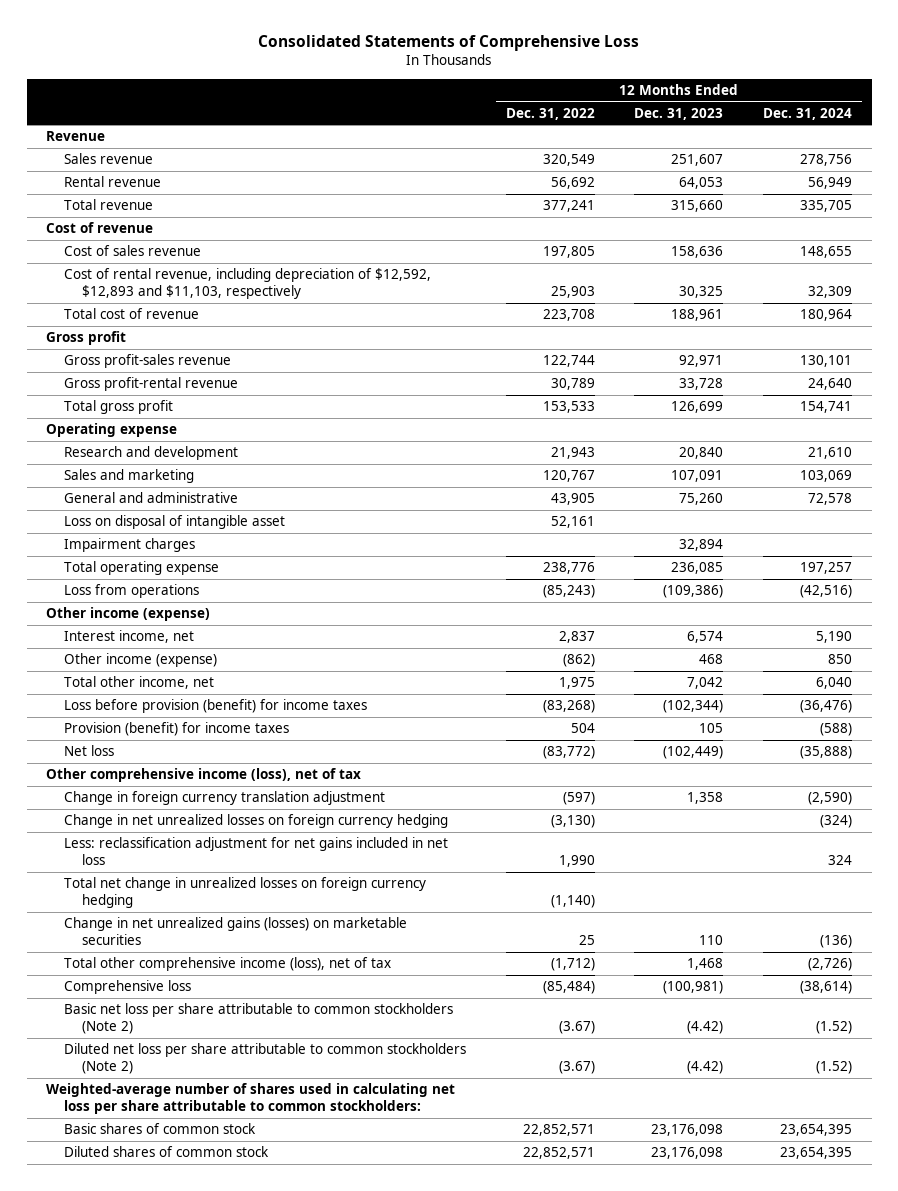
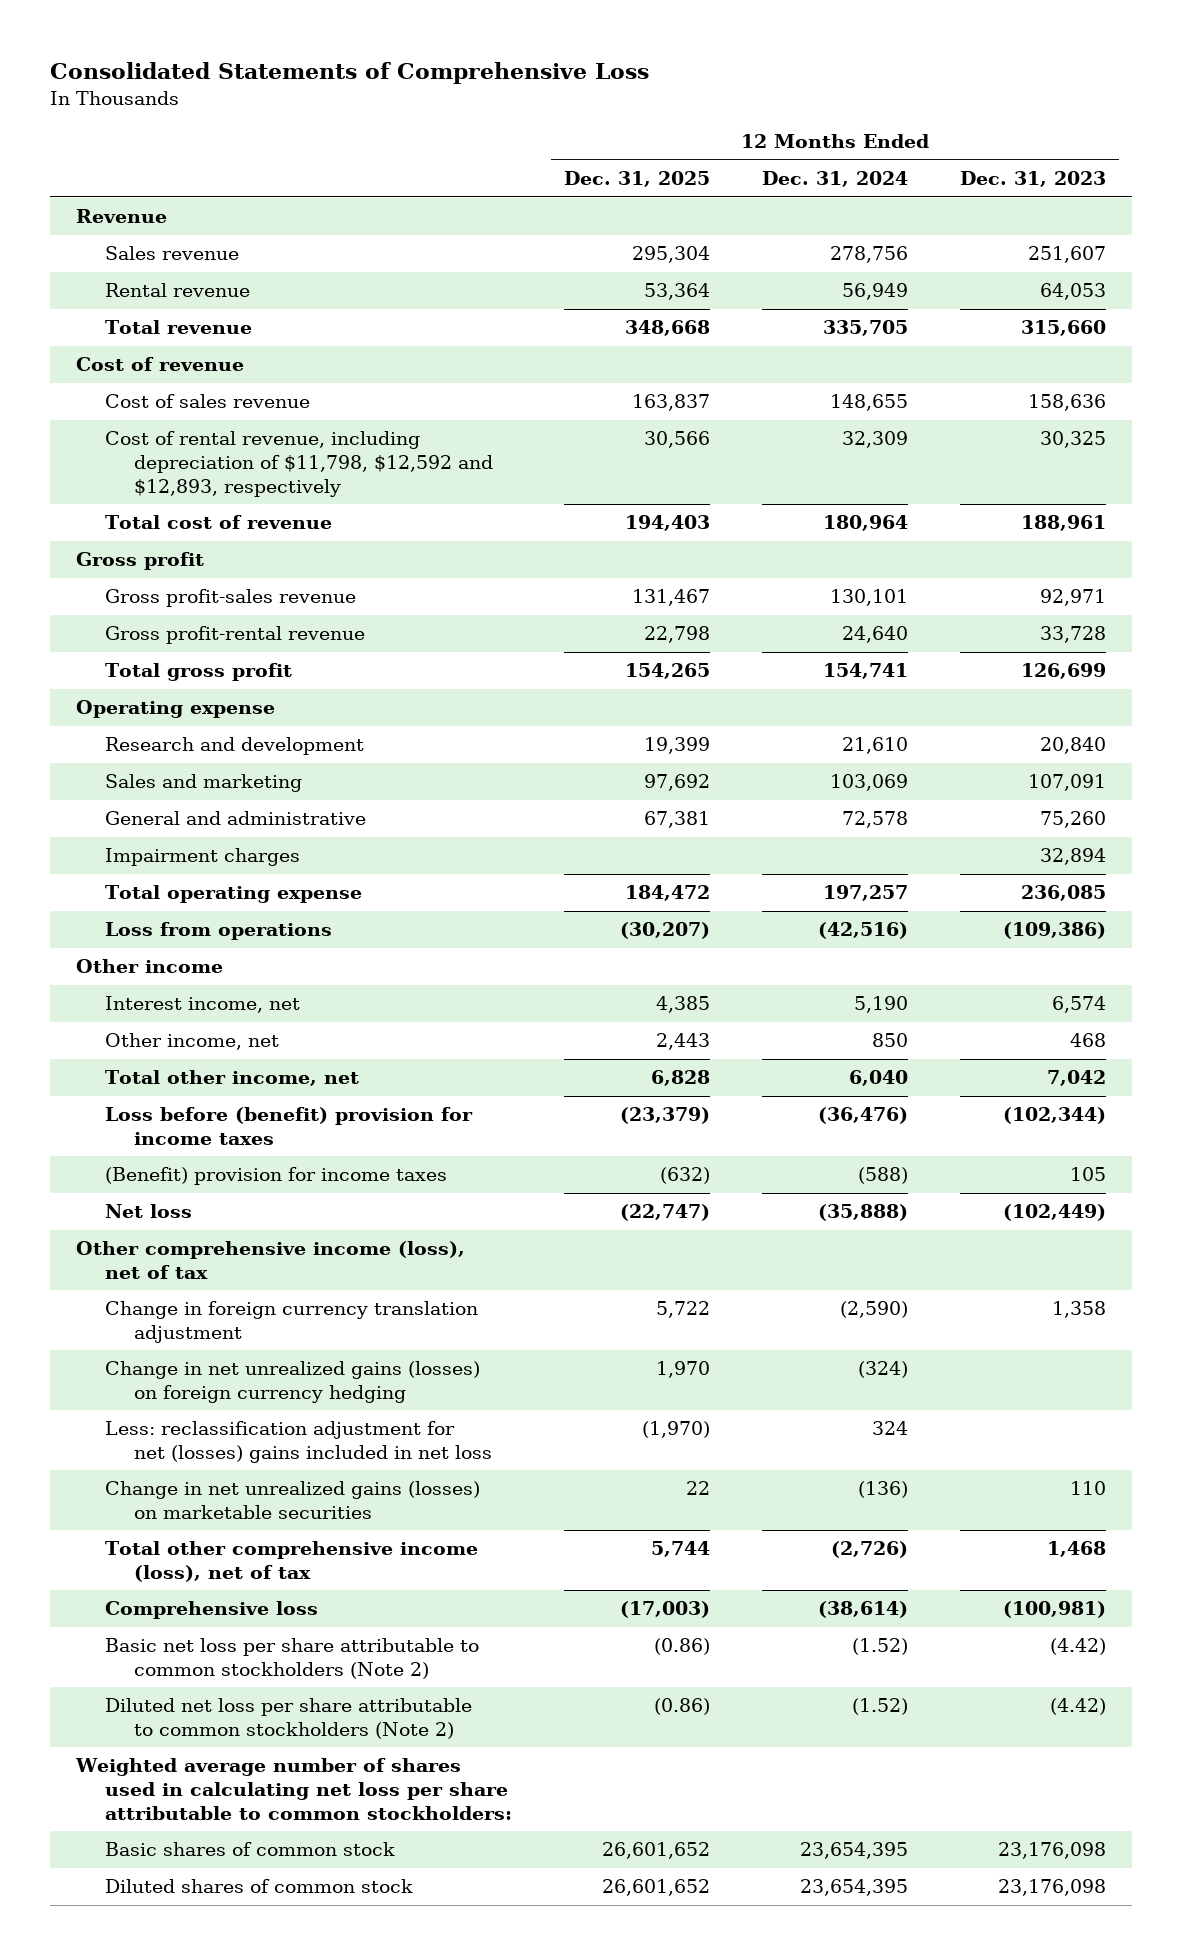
- | 12 Months Ended Dec. 31, 2022 | 12 Months Ended Dec. 31, 2023 | 12 Months Ended Dec. 31, 2024
+ | 12 Months Ended Dec. 31, 2025 | 12 Months Ended Dec. 31, 2024 | 12 Months Ended Dec. 31, 2023
- Cost of rental revenue, including depreciation of $12,592, $12,893 and $11,103, respectively | 25,903 | 30,325 | 32,309
+ Cost of rental revenue, including depreciation of $11,798, $12,592 and $12,893, respectively | 30,566 | 32,309 | 30,325
- Loss on disposal of intangible asset | 52,161 | |
- Other income (expense)
+ Other income
- Other income (expense) | (862) | 468 | 850
+ Other income, net | 2,443 | 850 | 468
- Loss before provision (benefit) for income taxes | (83,268) | (102,344) | (36,476)
- Provision (benefit) for income taxes | 504 | 105 | (588)
+ Loss before (benefit) provision for income taxes | (23,379) | (36,476) | (102,344)
+ (Benefit) provision for income taxes | (632) | (588) | 105
- Change in net unrealized losses on foreign currency hedging | (3,130) | | (324)
- Less: reclassification adjustment for net gains included in net loss | 1,990 | | 324
- Total net change in unrealized losses on foreign currency hedging | (1,140) | |
+ Change in net unrealized gains (losses) on foreign currency hedging | 1,970 | (324) |
+ Less: reclassification adjustment for net (losses) gains included in net loss | (1,970) | 324 |
- Weighted-average number of shares used in calculating net loss per share attributable to common stockholders:
+ Weighted average number of shares used in calculating net loss per share attributable to common stockholders:

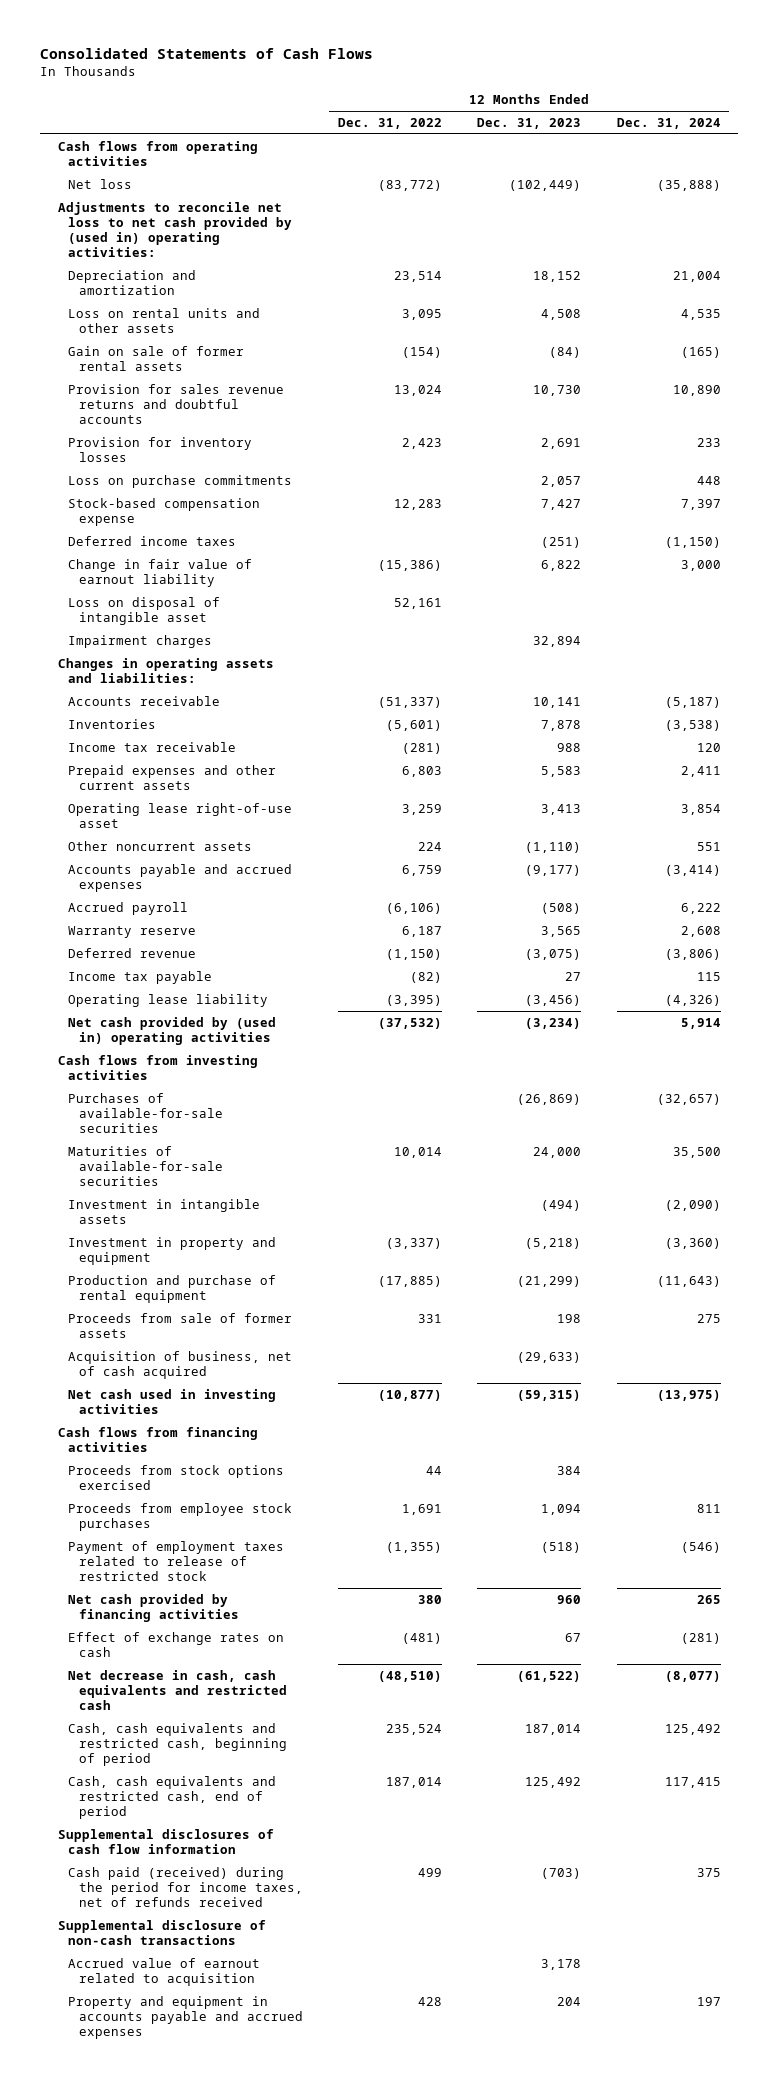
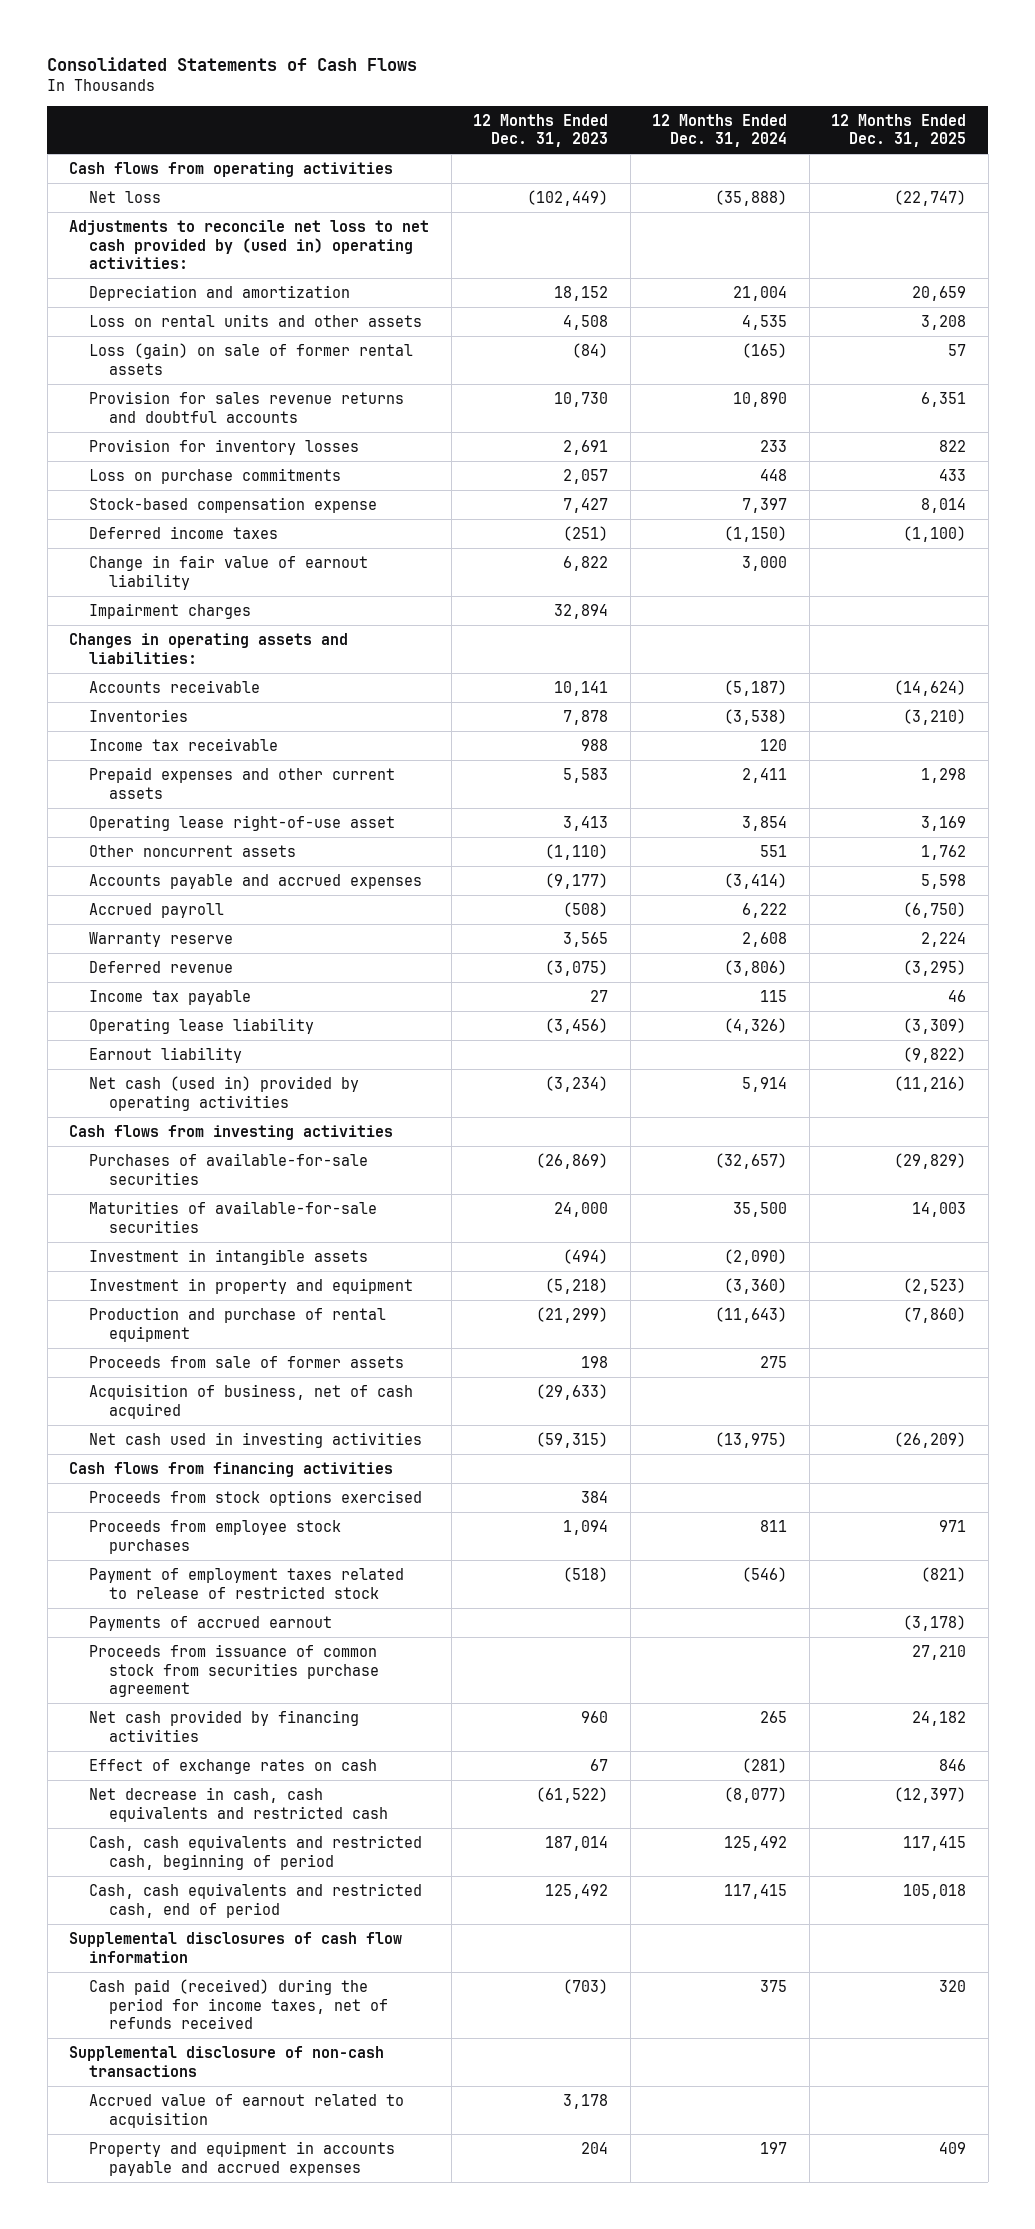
- | 12 Months Ended Dec. 31, 2022 | 12 Months Ended Dec. 31, 2023 | 12 Months Ended Dec. 31, 2024
+ | 12 Months Ended Dec. 31, 2023 | 12 Months Ended Dec. 31, 2024 | 12 Months Ended Dec. 31, 2025
- Gain on sale of former rental assets | (154) | (84) | (165)
+ Loss (gain) on sale of former rental assets | (84) | (165) | 57
- Loss on disposal of intangible asset | 52,161 | |
- Net cash provided by (used in) operating activities | (37,532) | (3,234) | 5,914
+ Earnout liability | | | (9,822)
+ Net cash (used in) provided by operating activities | (3,234) | 5,914 | (11,216)
+ Payments of accrued earnout | | | (3,178)
+ Proceeds from issuance of common stock from securities purchase agreement | | | 27,210

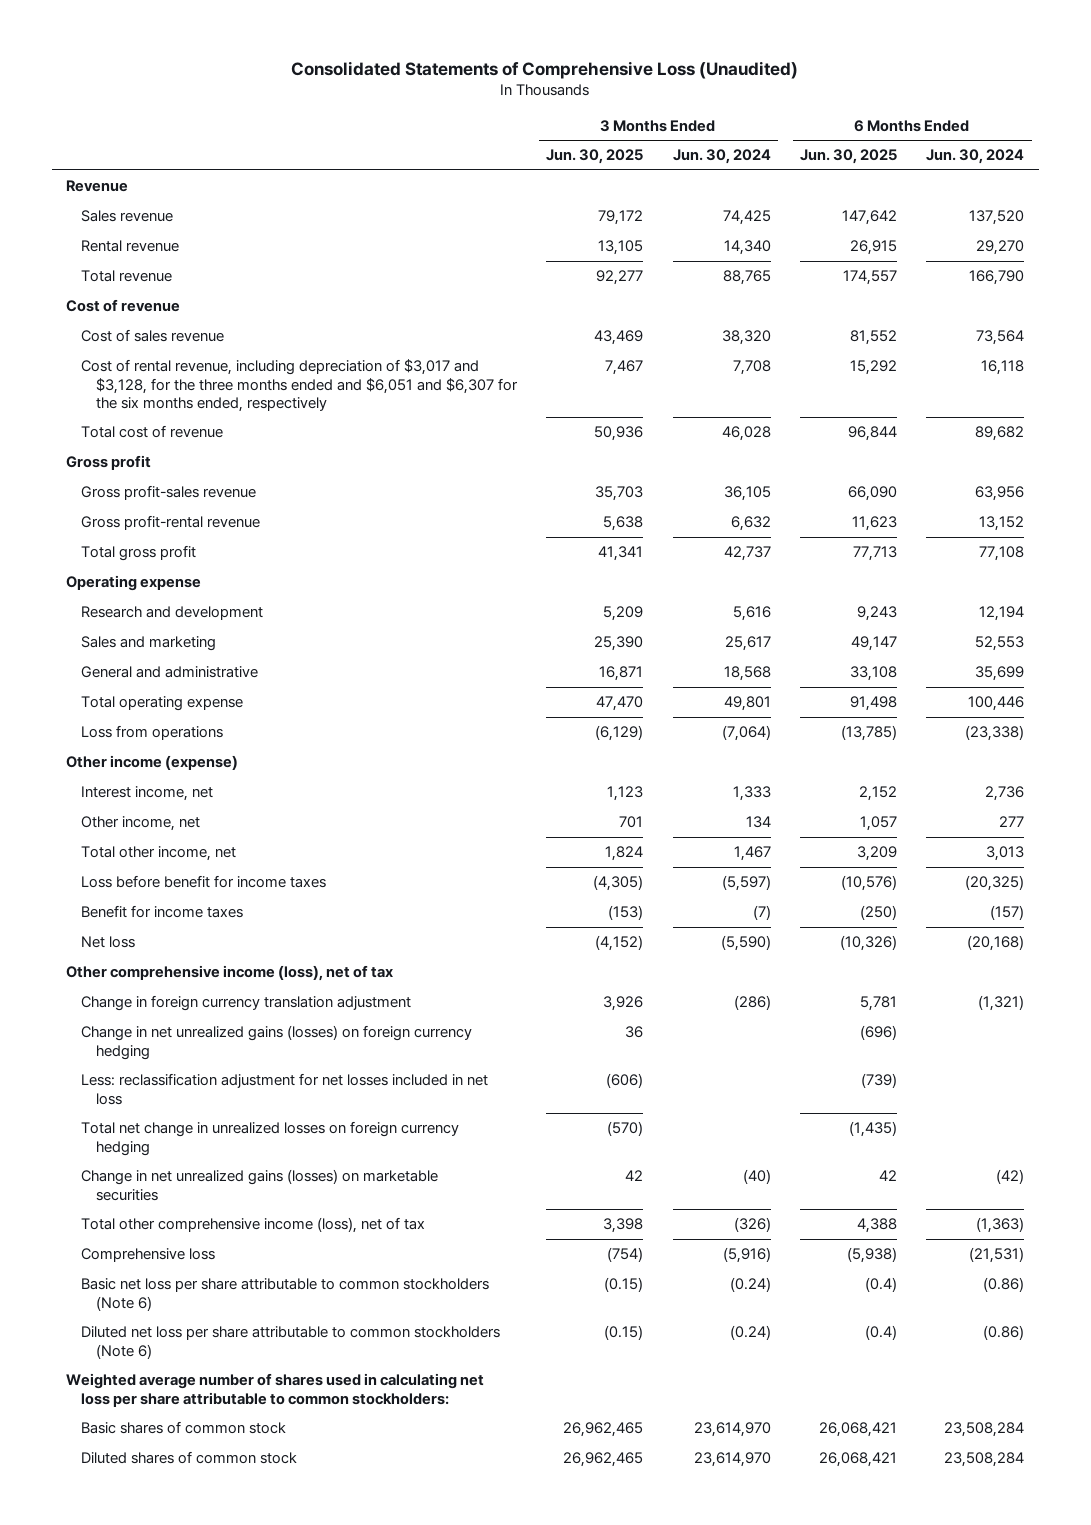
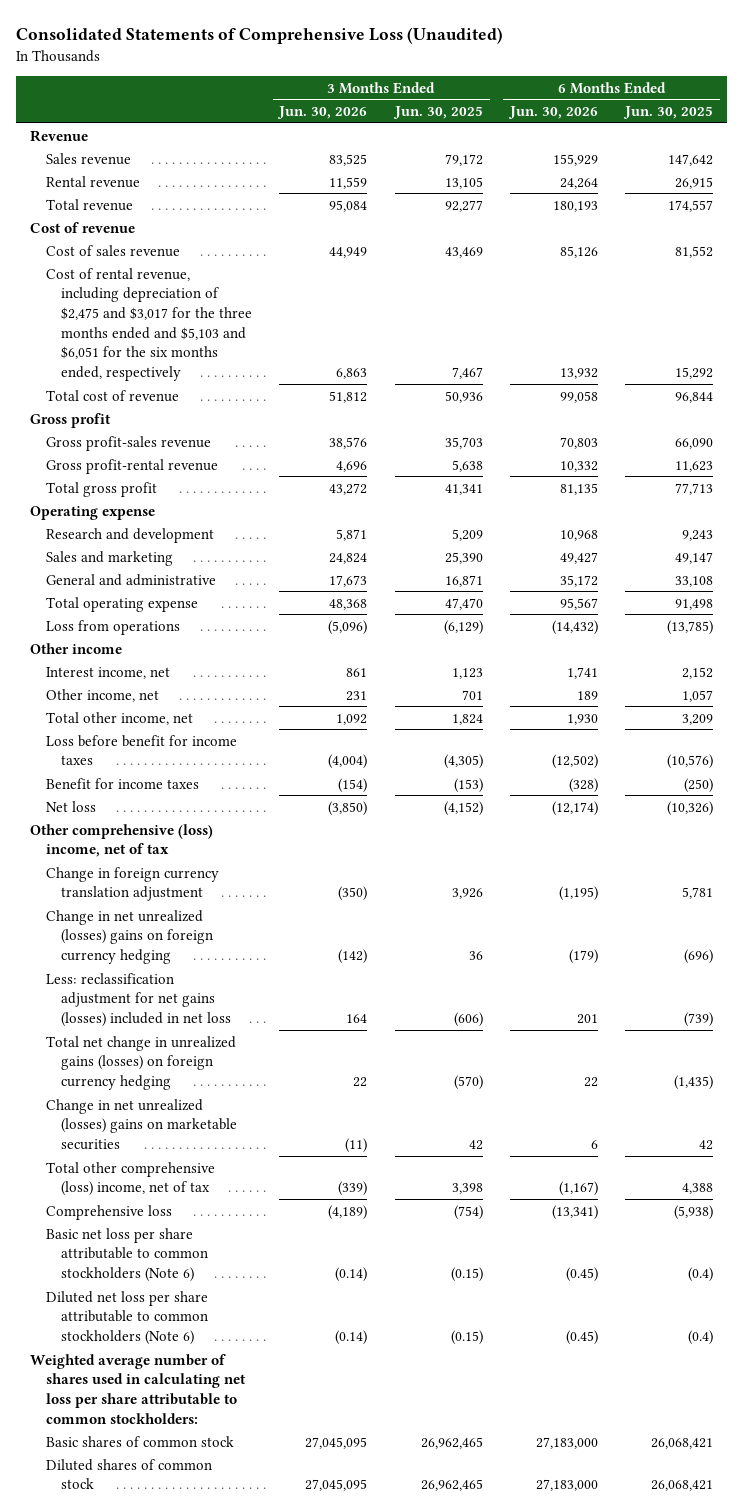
- | 3 Months Ended Jun. 30, 2025 | 3 Months Ended Jun. 30, 2024 | 6 Months Ended Jun. 30, 2025 | 6 Months Ended Jun. 30, 2024
+ | 3 Months Ended Jun. 30, 2026 | 3 Months Ended Jun. 30, 2025 | 6 Months Ended Jun. 30, 2026 | 6 Months Ended Jun. 30, 2025
- Cost of rental revenue, including depreciation of $3,017 and $3,128, for the three months ended and $6,051 and $6,307 for the six months ended, respectively | 7,467 | 7,708 | 15,292 | 16,118
+ Cost of rental revenue, including depreciation of $2,475 and $3,017 for the three months ended and $5,103 and $6,051 for the six months ended, respectively | 6,863 | 7,467 | 13,932 | 15,292
- Other income (expense)
+ Other income
- Other comprehensive income (loss), net of tax
+ Other comprehensive (loss) income, net of tax
- Change in net unrealized gains (losses) on foreign currency hedging | 36 | | (696) |
- Less: reclassification adjustment for net losses included in net loss | (606) | | (739) |
- Total net change in unrealized losses on foreign currency hedging | (570) | | (1,435) |
- Change in net unrealized gains (losses) on marketable securities | 42 | (40) | 42 | (42)
- Total other comprehensive income (loss), net of tax | 3,398 | (326) | 4,388 | (1,363)
+ Change in net unrealized (losses) gains on foreign currency hedging | (142) | 36 | (179) | (696)
+ Less: reclassification adjustment for net gains (losses) included in net loss | 164 | (606) | 201 | (739)
+ Total net change in unrealized gains (losses) on foreign currency hedging | 22 | (570) | 22 | (1,435)
+ Change in net unrealized (losses) gains on marketable securities | (11) | 42 | 6 | 42
+ Total other comprehensive (loss) income, net of tax | (339) | 3,398 | (1,167) | 4,388

